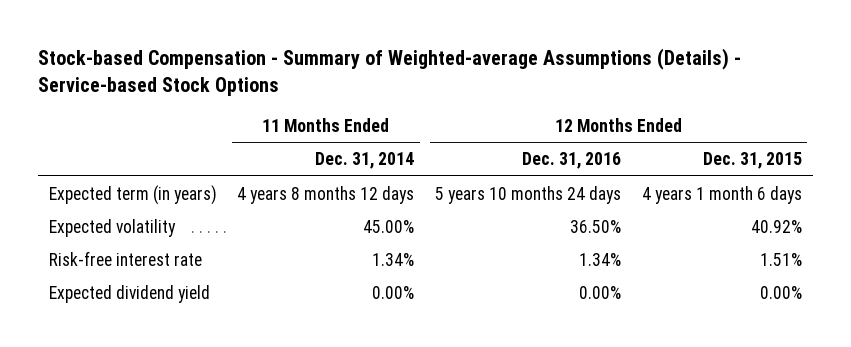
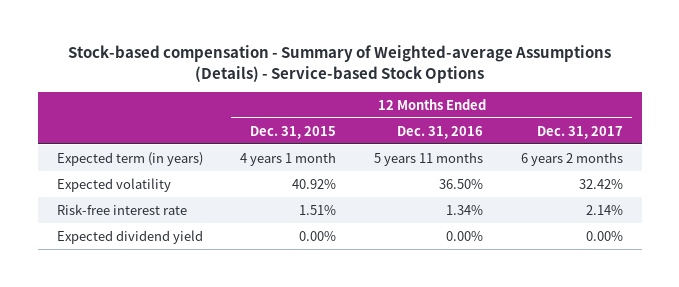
- Stock-based Compensation - Summary of Weighted-average Assumptions (Details) - Service-based Stock Options
+ Stock-based compensation - Summary of Weighted-average Assumptions (Details) - Service-based Stock Options
- | 11 Months Ended Dec. 31, 2014 | 12 Months Ended Dec. 31, 2016 | 12 Months Ended Dec. 31, 2015
+ | 12 Months Ended Dec. 31, 2015 | 12 Months Ended Dec. 31, 2016 | 12 Months Ended Dec. 31, 2017
- Expected term (in years) | 4 years 8 months 12 days | 5 years 10 months 24 days | 4 years 1 month 6 days
+ Expected term (in years) | 4 years 1 month | 5 years 11 months | 6 years 2 months

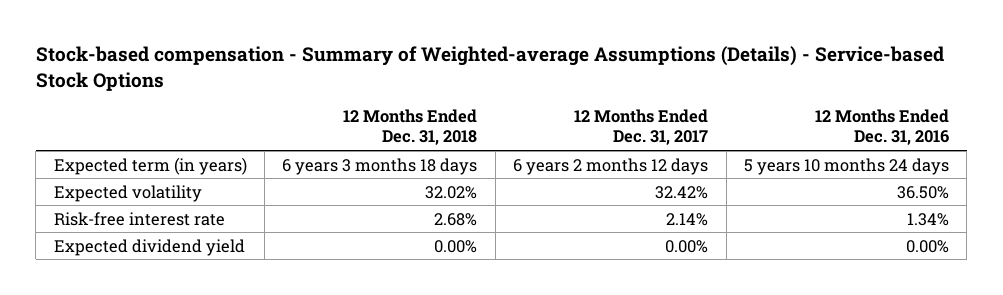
- | 12 Months Ended Dec. 31, 2015 | 12 Months Ended Dec. 31, 2016 | 12 Months Ended Dec. 31, 2017
+ | 12 Months Ended Dec. 31, 2018 | 12 Months Ended Dec. 31, 2017 | 12 Months Ended Dec. 31, 2016
- Expected term (in years) | 4 years 1 month | 5 years 11 months | 6 years 2 months
+ Expected term (in years) | 6 years 3 months 18 days | 6 years 2 months 12 days | 5 years 10 months 24 days

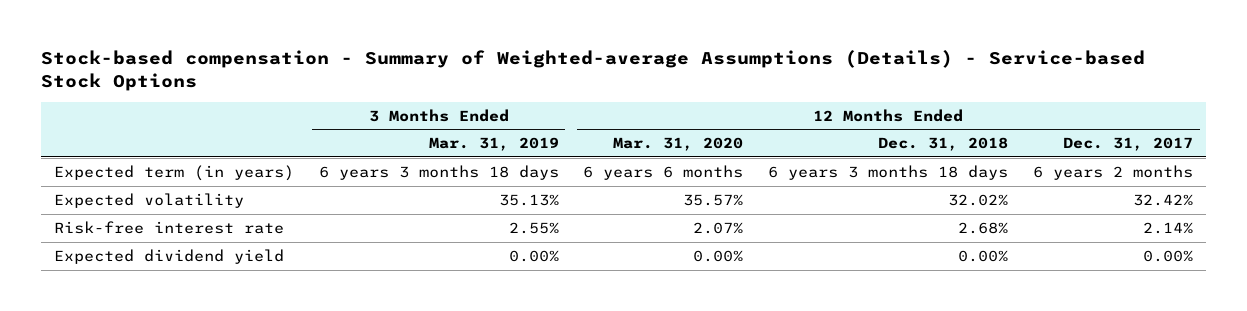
- | 12 Months Ended Dec. 31, 2018 | 12 Months Ended Dec. 31, 2017 | 12 Months Ended Dec. 31, 2016
+ | 3 Months Ended Mar. 31, 2019 | 12 Months Ended Mar. 31, 2020 | 12 Months Ended Dec. 31, 2018 | 12 Months Ended Dec. 31, 2017
- Expected term (in years) | 6 years 3 months 18 days | 6 years 2 months 12 days | 5 years 10 months 24 days
+ Expected term (in years) | 6 years 3 months 18 days | 6 years 6 months | 6 years 3 months 18 days | 6 years 2 months

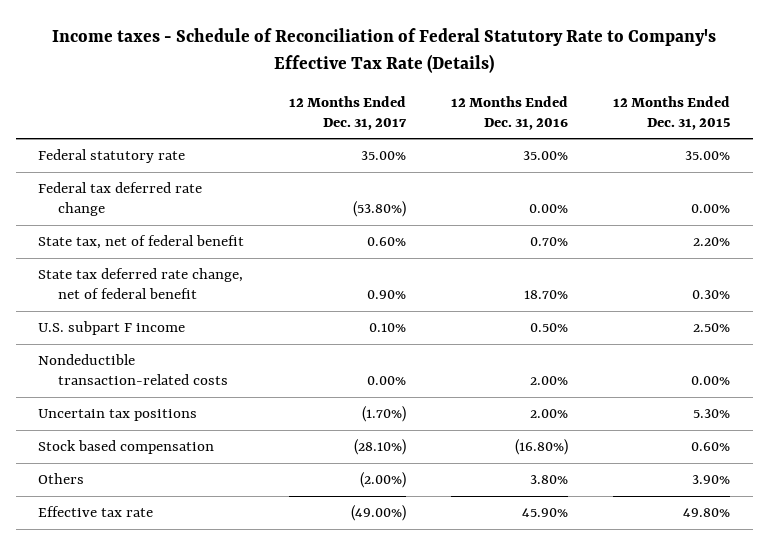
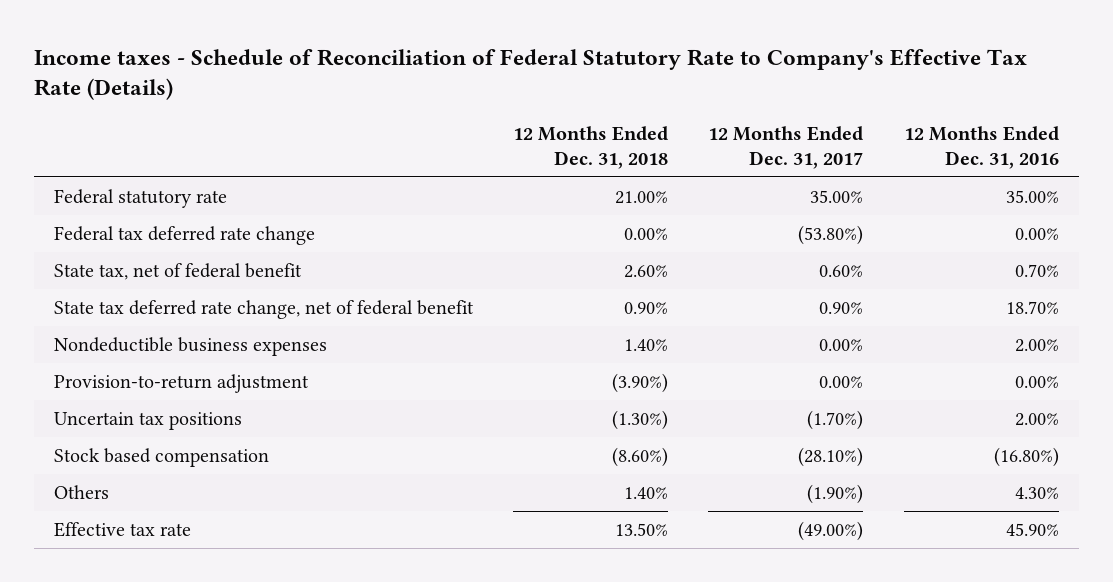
- | 12 Months Ended Dec. 31, 2017 | 12 Months Ended Dec. 31, 2016 | 12 Months Ended Dec. 31, 2015
+ | 12 Months Ended Dec. 31, 2018 | 12 Months Ended Dec. 31, 2017 | 12 Months Ended Dec. 31, 2016
- U.S. subpart F income | 0.10% | 0.50% | 2.50%
- Nondeductible transaction-related costs | 0.00% | 2.00% | 0.00%
+ Nondeductible business expenses | 1.40% | 0.00% | 2.00%
+ Provision-to-return adjustment | (3.90%) | 0.00% | 0.00%
- Others | (2.00%) | 3.80% | 3.90%
+ Others | 1.40% | (1.90%) | 4.30%

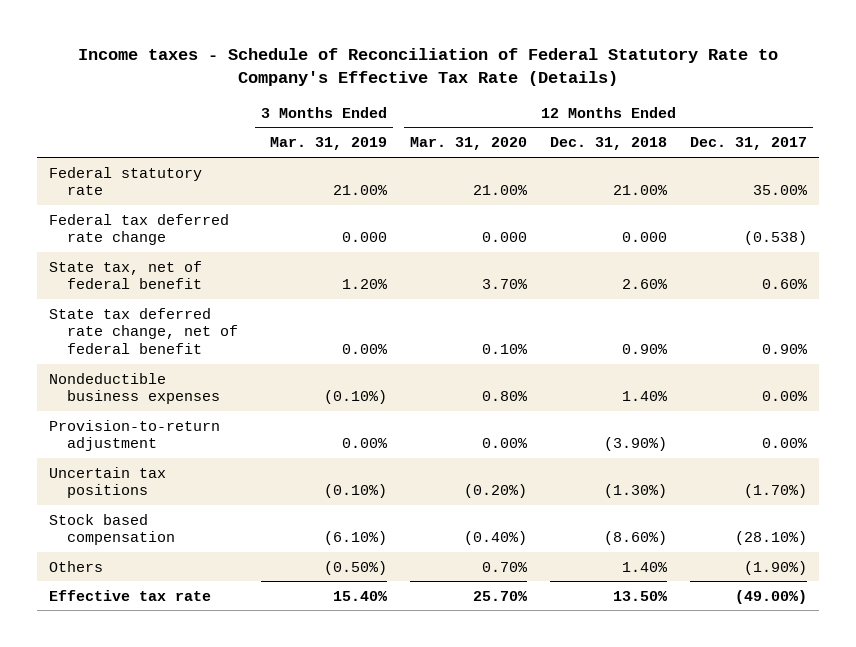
- | 12 Months Ended Dec. 31, 2018 | 12 Months Ended Dec. 31, 2017 | 12 Months Ended Dec. 31, 2016
+ | 3 Months Ended Mar. 31, 2019 | 12 Months Ended Mar. 31, 2020 | 12 Months Ended Dec. 31, 2018 | 12 Months Ended Dec. 31, 2017
- Federal tax deferred rate change | 0.00% | (53.80%) | 0.00%
+ Federal tax deferred rate change | 0.000 | 0.000 | 0.000 | (0.538)

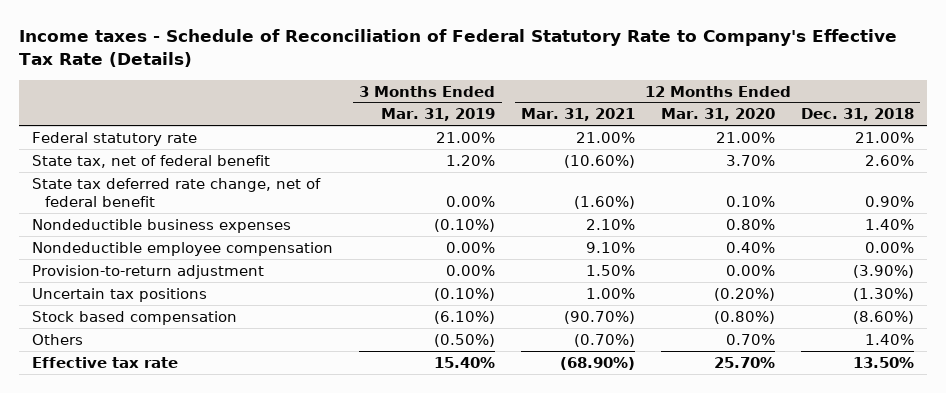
- | 3 Months Ended Mar. 31, 2019 | 12 Months Ended Mar. 31, 2020 | 12 Months Ended Dec. 31, 2018 | 12 Months Ended Dec. 31, 2017
+ | 3 Months Ended Mar. 31, 2019 | 12 Months Ended Mar. 31, 2021 | 12 Months Ended Mar. 31, 2020 | 12 Months Ended Dec. 31, 2018
- Federal tax deferred rate change | 0.000 | 0.000 | 0.000 | (0.538)
+ Nondeductible employee compensation | 0.00% | 9.10% | 0.40% | 0.00%
- Stock based compensation | (6.10%) | (0.40%) | (8.60%) | (28.10%)
+ Stock based compensation | (6.10%) | (90.70%) | (0.80%) | (8.60%)

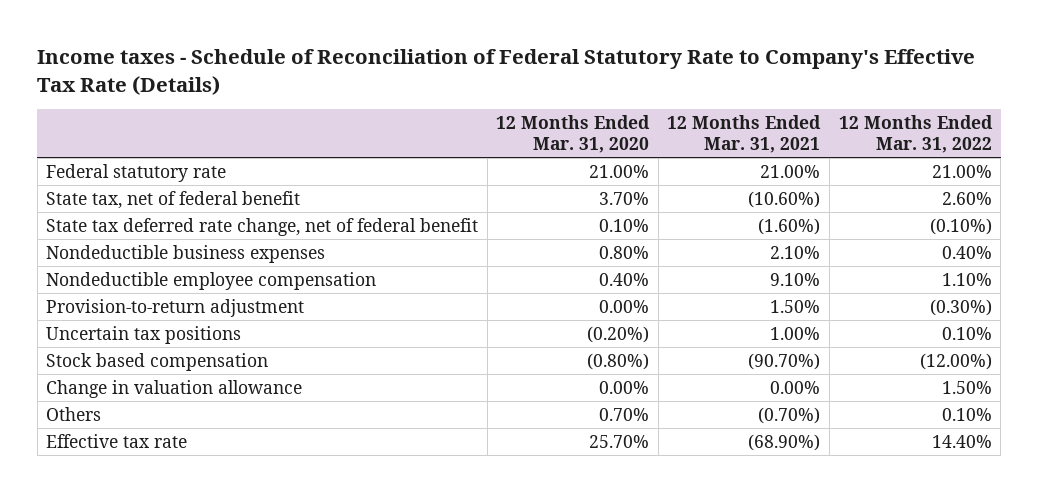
- | 3 Months Ended Mar. 31, 2019 | 12 Months Ended Mar. 31, 2021 | 12 Months Ended Mar. 31, 2020 | 12 Months Ended Dec. 31, 2018
+ | 12 Months Ended Mar. 31, 2020 | 12 Months Ended Mar. 31, 2021 | 12 Months Ended Mar. 31, 2022
+ Change in valuation allowance | 0.00% | 0.00% | 1.50%

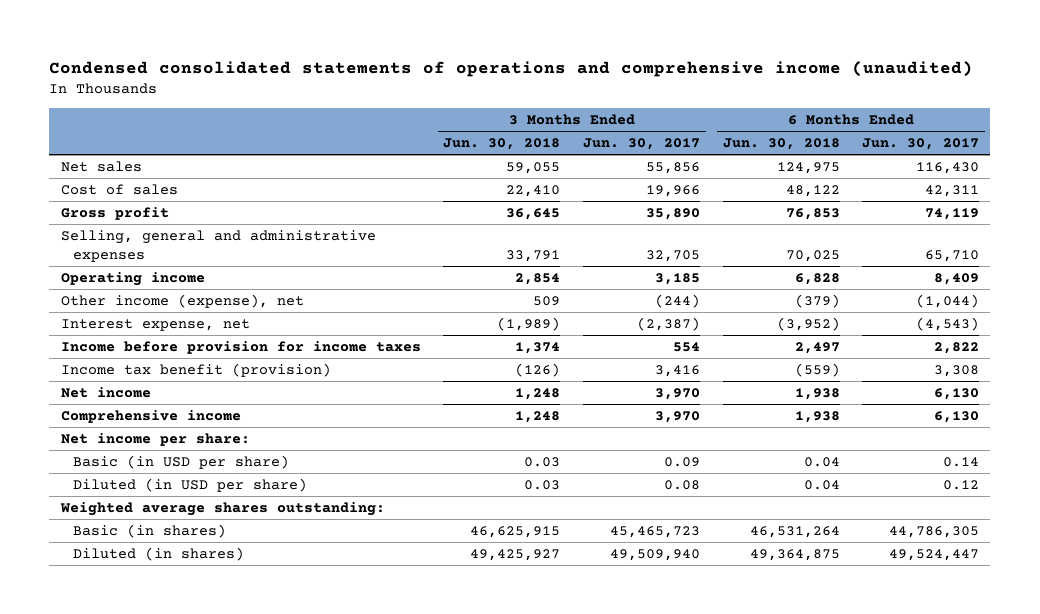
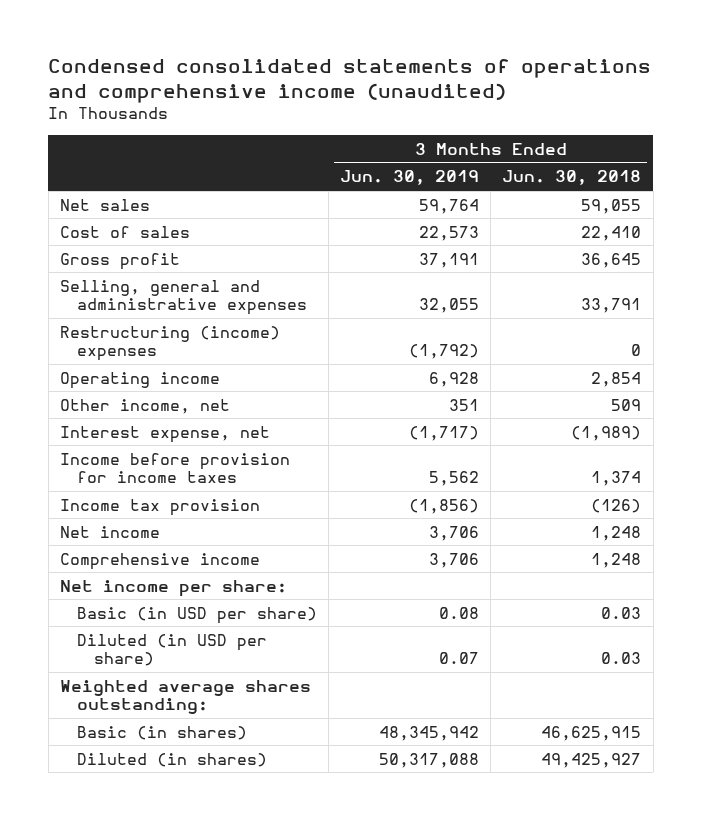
- | 3 Months Ended Jun. 30, 2018 | 3 Months Ended Jun. 30, 2017 | 6 Months Ended Jun. 30, 2018 | 6 Months Ended Jun. 30, 2017
+ | 3 Months Ended Jun. 30, 2019 | 3 Months Ended Jun. 30, 2018
+ Restructuring (income) expenses | (1,792) | 0
- Other income (expense), net | 509 | (244) | (379) | (1,044)
+ Other income, net | 351 | 509
- Income tax benefit (provision) | (126) | 3,416 | (559) | 3,308
+ Income tax provision | (1,856) | (126)

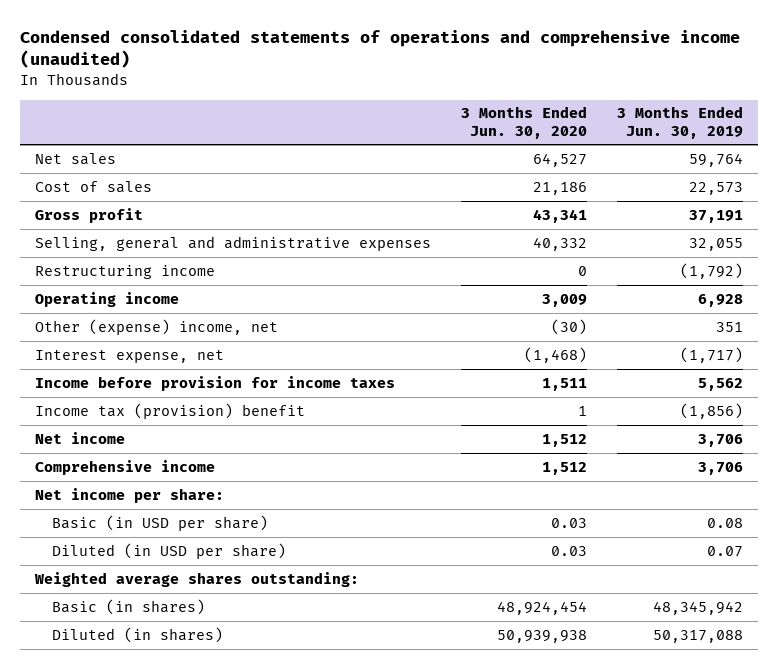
- | 3 Months Ended Jun. 30, 2019 | 3 Months Ended Jun. 30, 2018
+ | 3 Months Ended Jun. 30, 2020 | 3 Months Ended Jun. 30, 2019
- Restructuring (income) expenses | (1,792) | 0
+ Restructuring income | 0 | (1,792)
- Other income, net | 351 | 509
+ Other (expense) income, net | (30) | 351
- Income tax provision | (1,856) | (126)
+ Income tax (provision) benefit | 1 | (1,856)

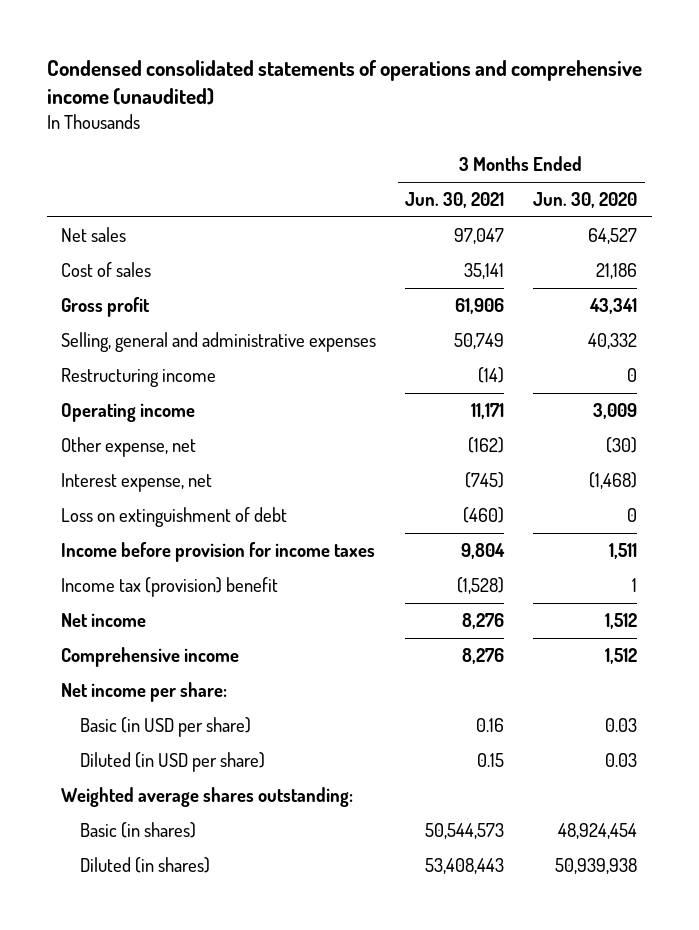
- | 3 Months Ended Jun. 30, 2020 | 3 Months Ended Jun. 30, 2019
+ | 3 Months Ended Jun. 30, 2021 | 3 Months Ended Jun. 30, 2020
- Other (expense) income, net | (30) | 351
+ Other expense, net | (162) | (30)
+ Loss on extinguishment of debt | (460) | 0

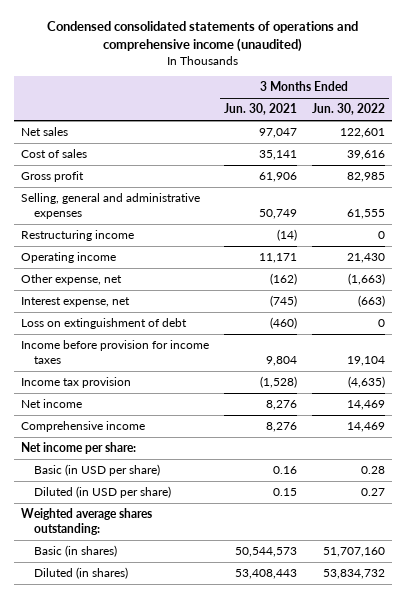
- | 3 Months Ended Jun. 30, 2021 | 3 Months Ended Jun. 30, 2020
+ | 3 Months Ended Jun. 30, 2021 | 3 Months Ended Jun. 30, 2022
- Income tax (provision) benefit | (1,528) | 1
+ Income tax provision | (1,528) | (4,635)

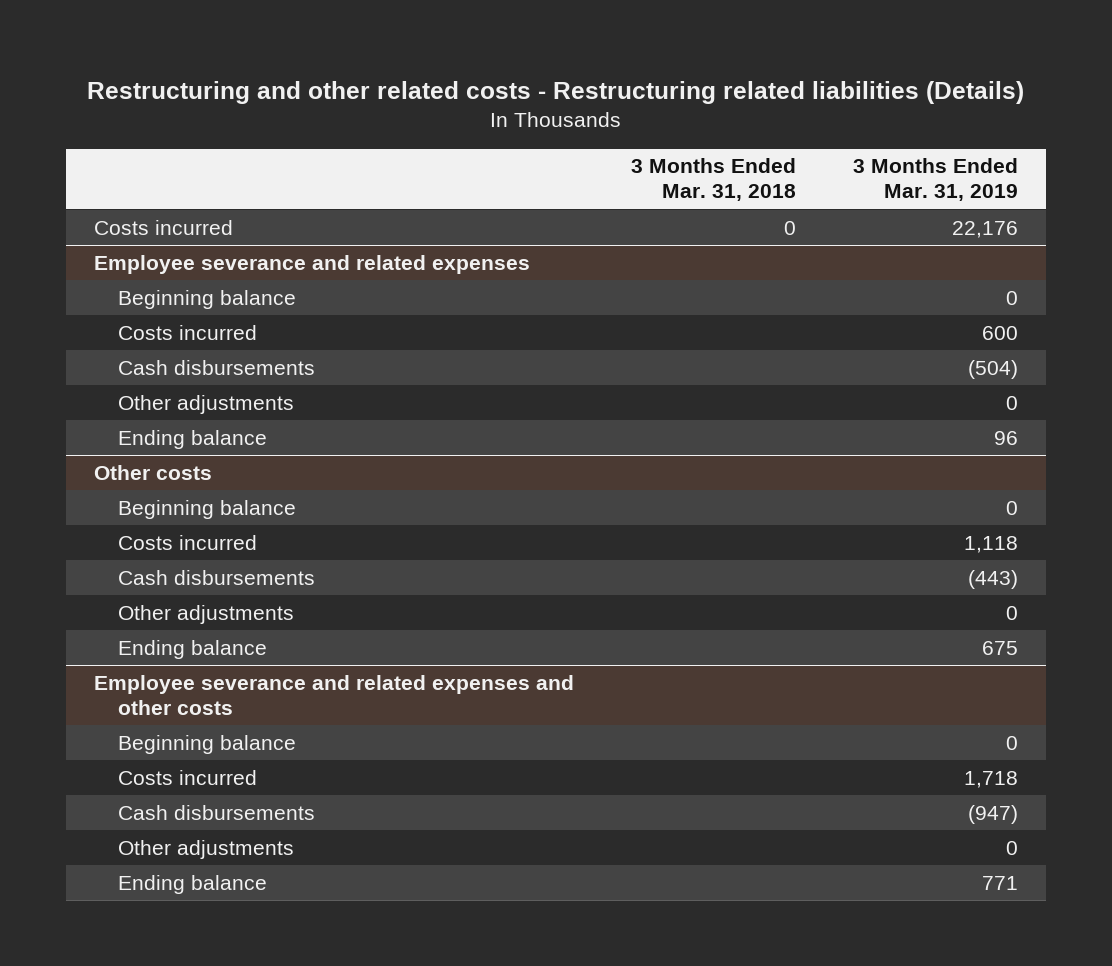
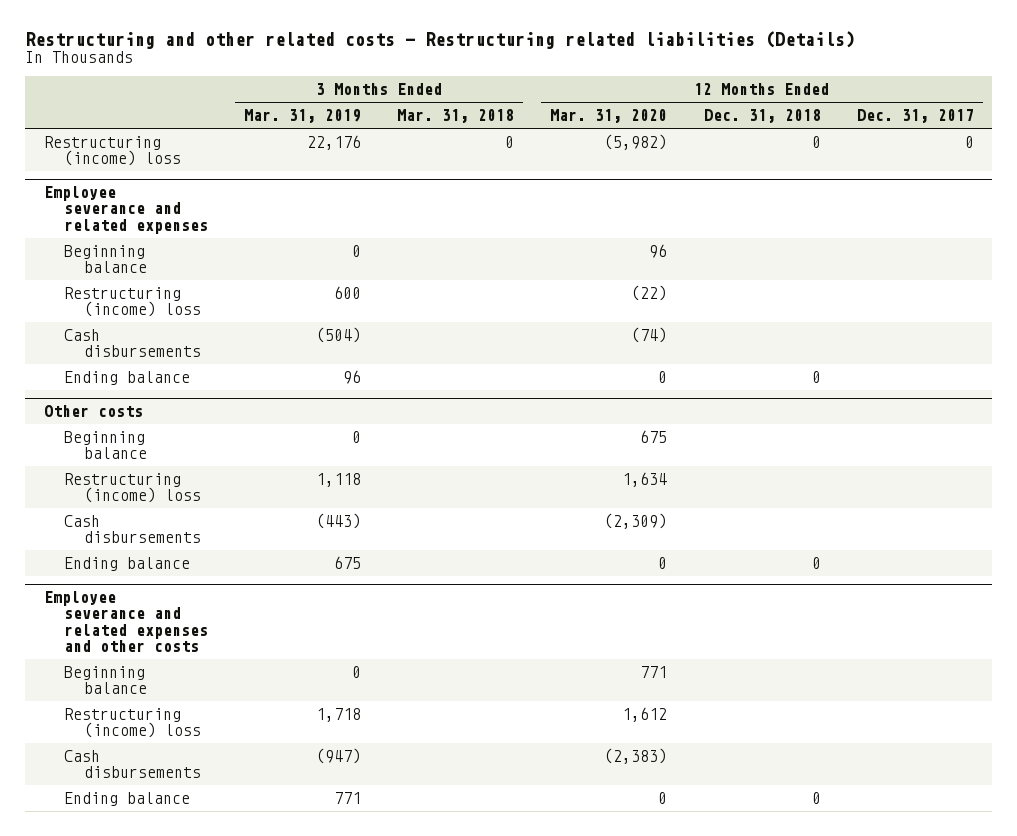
- | 3 Months Ended Mar. 31, 2018 | 3 Months Ended Mar. 31, 2019
+ | 3 Months Ended Mar. 31, 2019 | 3 Months Ended Mar. 31, 2018 | 12 Months Ended Mar. 31, 2020 | 12 Months Ended Dec. 31, 2018 | 12 Months Ended Dec. 31, 2017
- Costs incurred | 0 | 22,176
+ Restructuring (income) loss | 22,176 | 0 | (5,982) | 0 | 0
@ Employee severance and related expenses
- Costs incurred | | 600
+ Restructuring (income) loss | 600 | | (22) | |
- Other adjustments | | 0
@ Other costs
- Costs incurred | | 1,118
+ Restructuring (income) loss | 1,118 | | 1,634 | |
- Other adjustments | | 0
@ Employee severance and related expenses and other costs
- Costs incurred | | 1,718
+ Restructuring (income) loss | 1,718 | | 1,612 | |
- Other adjustments | | 0

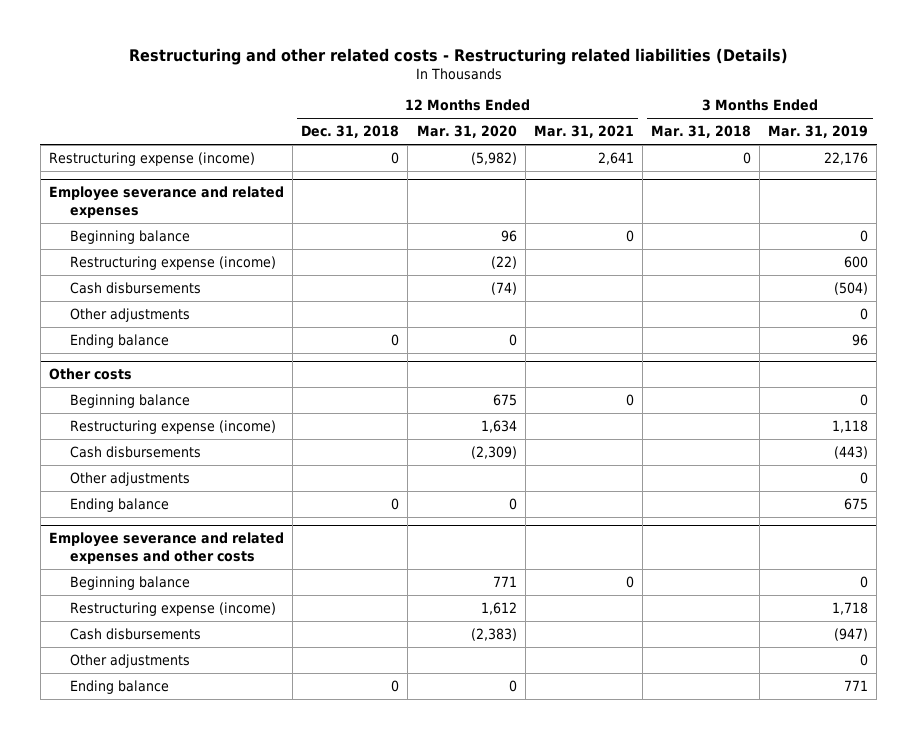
- | 3 Months Ended Mar. 31, 2019 | 3 Months Ended Mar. 31, 2018 | 12 Months Ended Mar. 31, 2020 | 12 Months Ended Dec. 31, 2018 | 12 Months Ended Dec. 31, 2017
+ | 12 Months Ended Dec. 31, 2018 | 12 Months Ended Mar. 31, 2020 | 12 Months Ended Mar. 31, 2021 | 3 Months Ended Mar. 31, 2018 | 3 Months Ended Mar. 31, 2019
- Restructuring (income) loss | 22,176 | 0 | (5,982) | 0 | 0
+ Restructuring expense (income) | 0 | (5,982) | 2,641 | 0 | 22,176
@ Employee severance and related expenses
- Restructuring (income) loss | 600 | | (22) | |
+ Restructuring expense (income) | | (22) | | | 600
+ Other adjustments | | | | | 0
@ Other costs
- Restructuring (income) loss | 1,118 | | 1,634 | |
+ Restructuring expense (income) | | 1,634 | | | 1,118
+ Other adjustments | | | | | 0
@ Employee severance and related expenses and other costs
- Restructuring (income) loss | 1,718 | | 1,612 | |
+ Restructuring expense (income) | | 1,612 | | | 1,718
+ Other adjustments | | | | | 0

